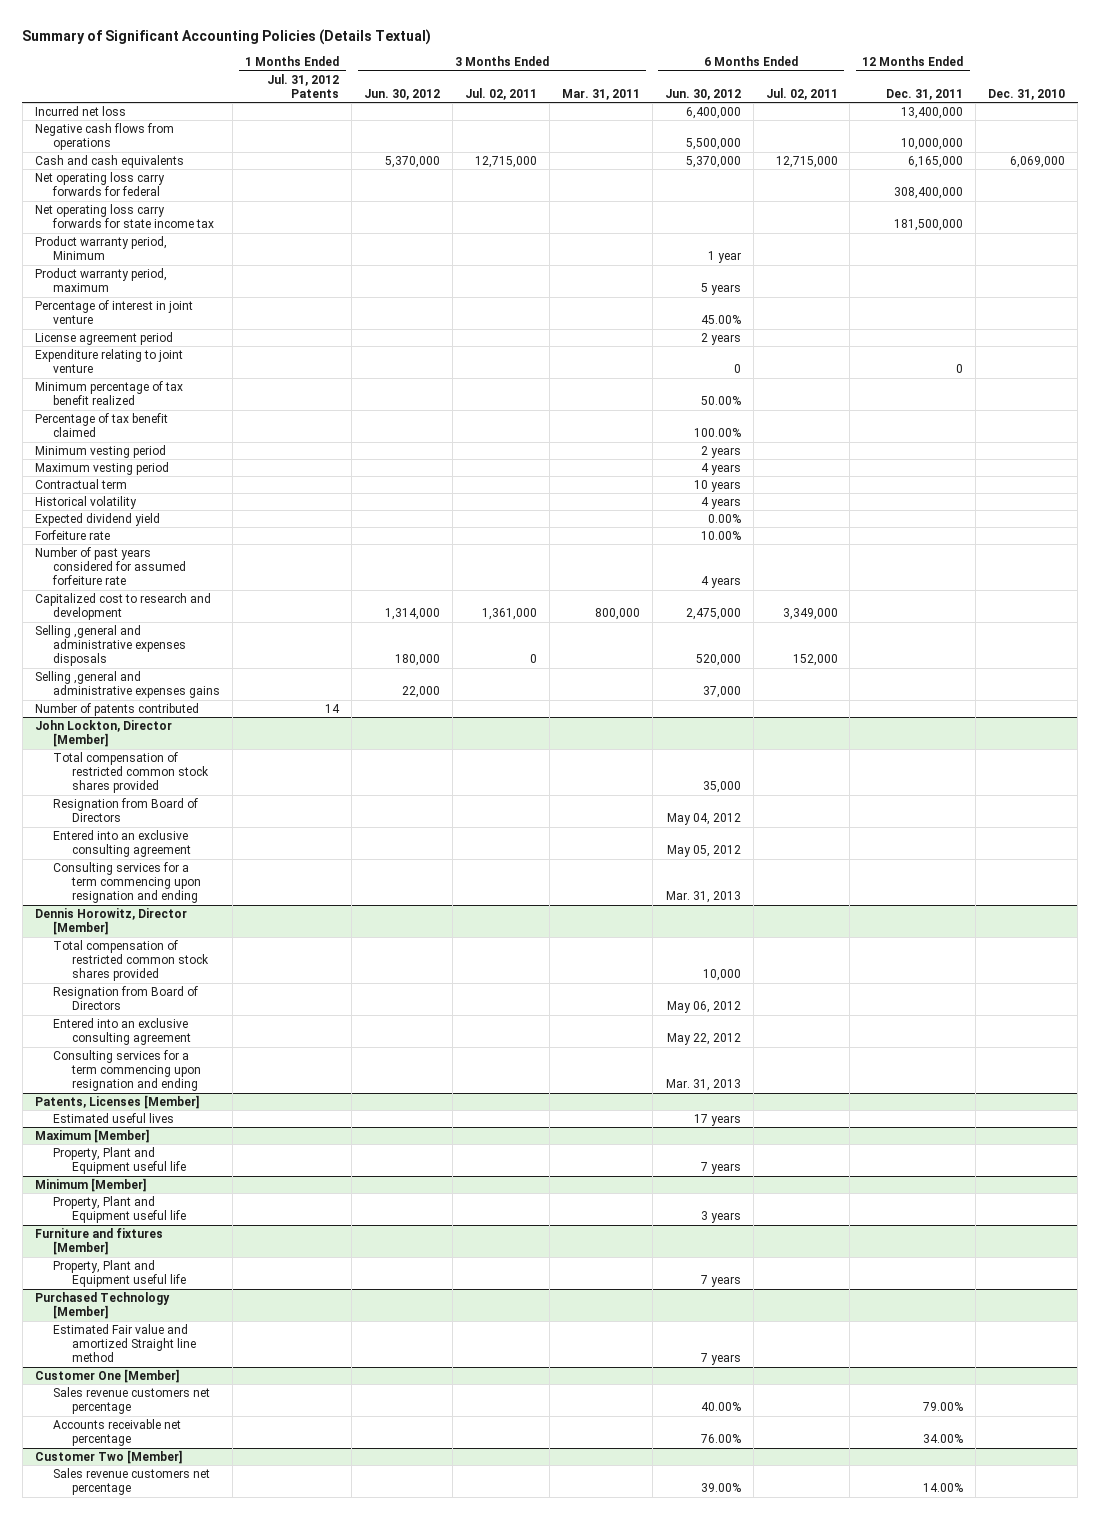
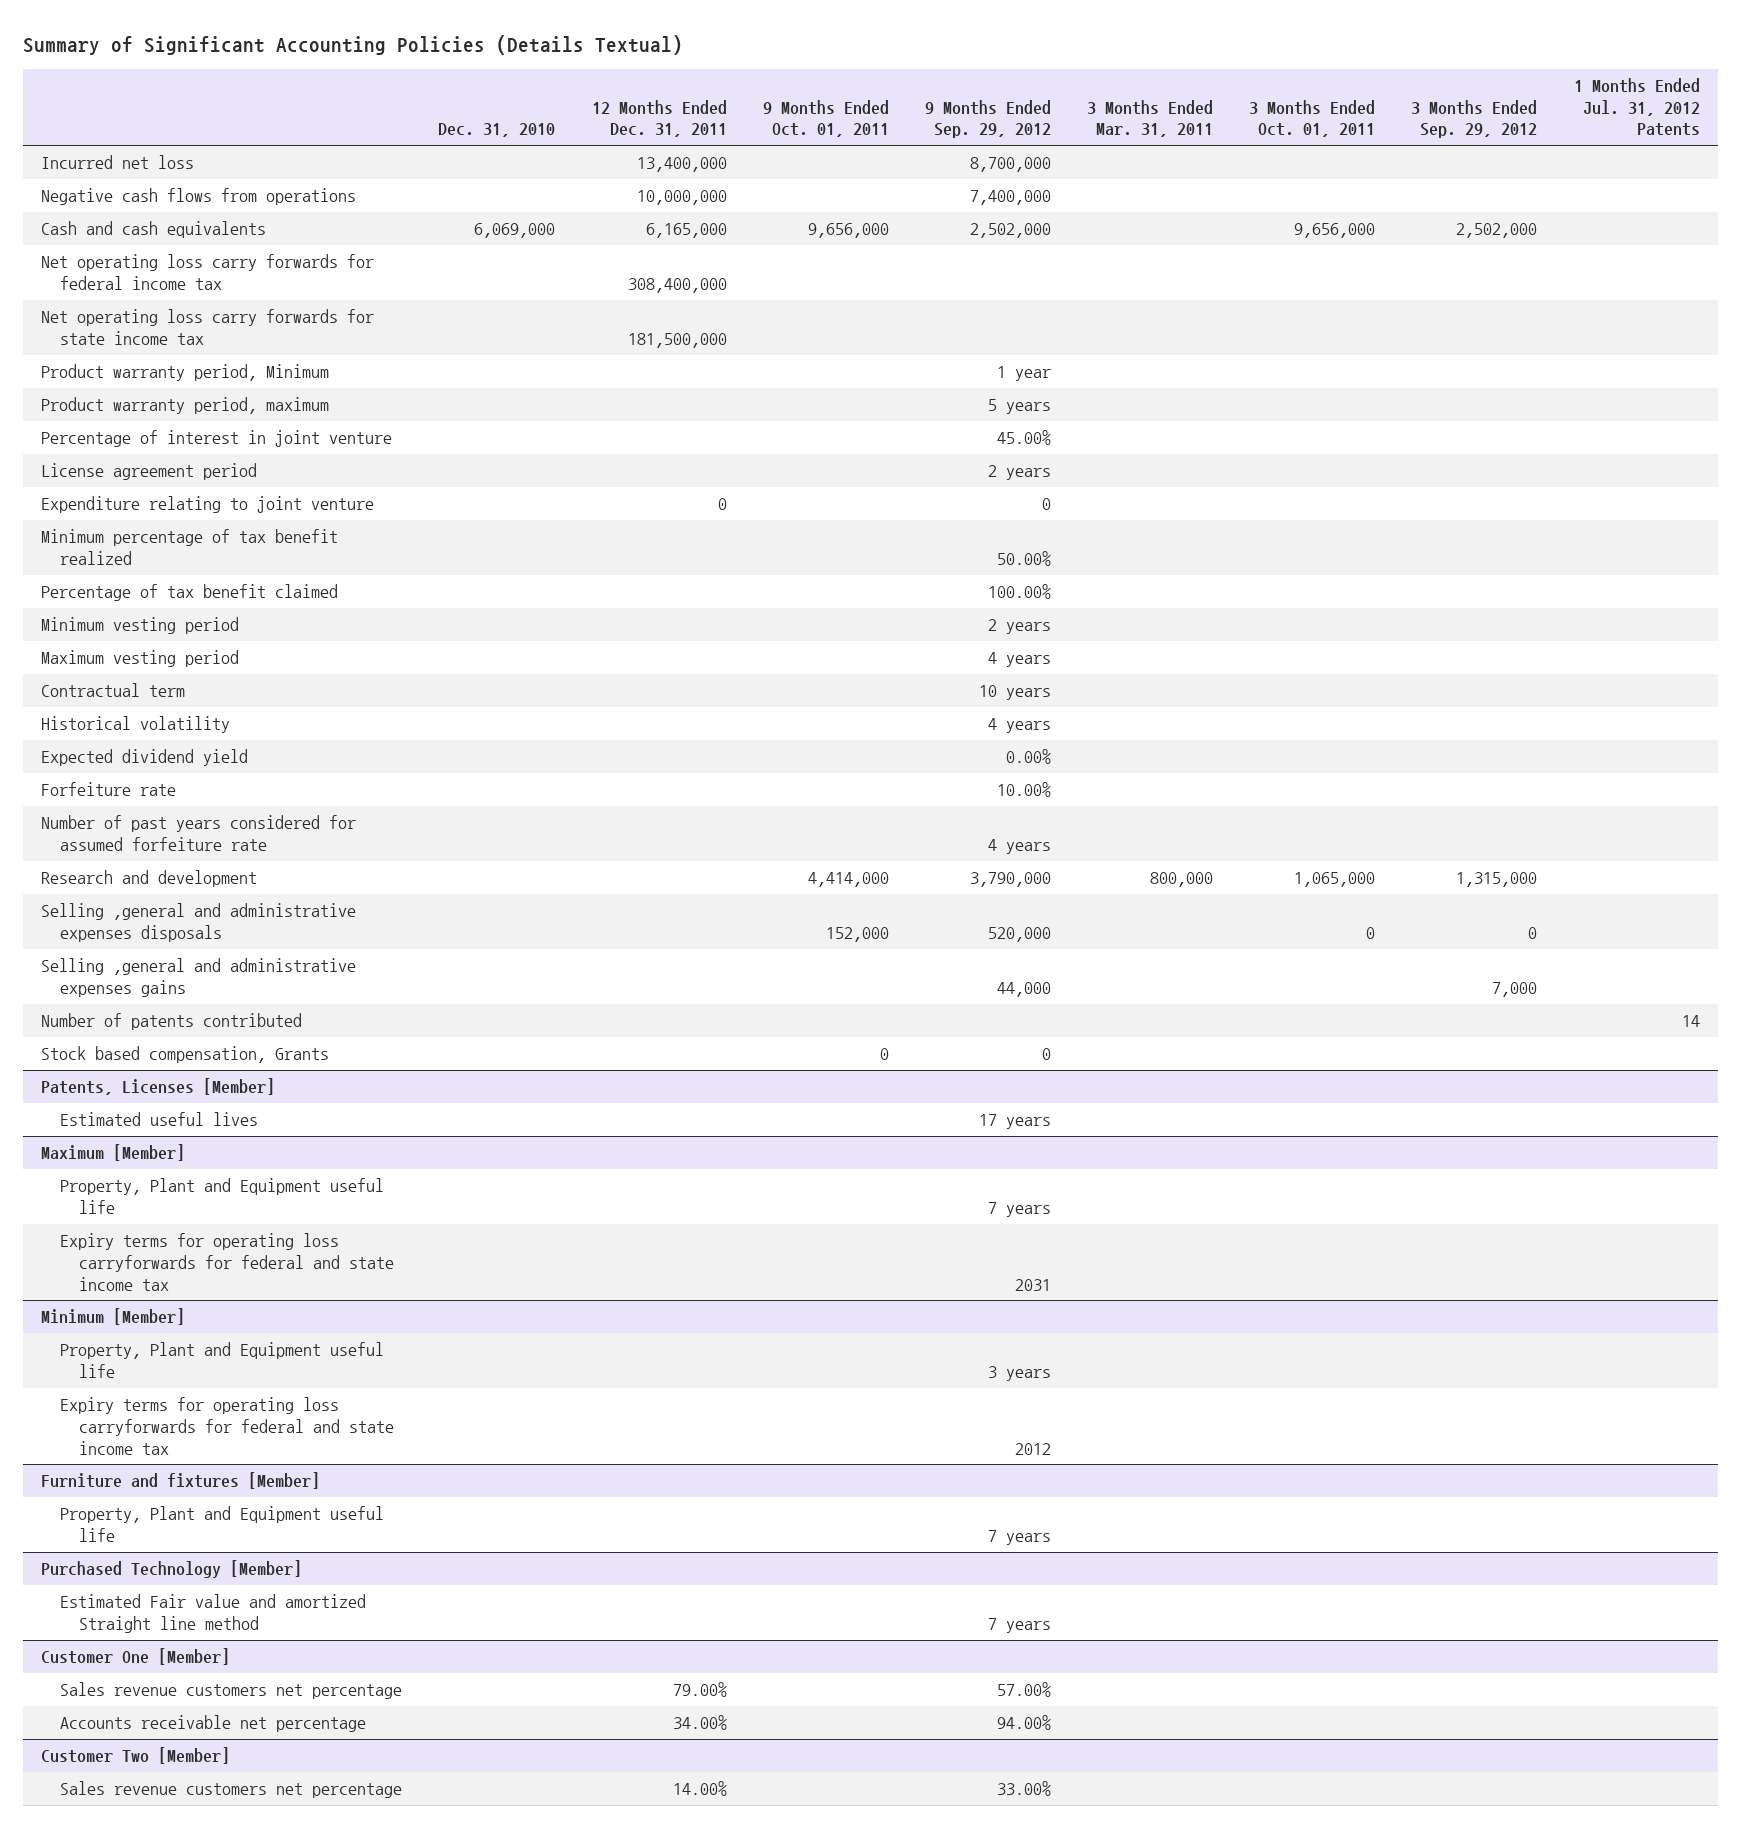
- | 1 Months Ended Jul. 31, 2012 Patents | 3 Months Ended Jun. 30, 2012 | 3 Months Ended Jul. 02, 2011 | 3 Months Ended Mar. 31, 2011 | 6 Months Ended Jun. 30, 2012 | 6 Months Ended Jul. 02, 2011 | 12 Months Ended Dec. 31, 2011 | Dec. 31, 2010
+ | Dec. 31, 2010 | 12 Months Ended Dec. 31, 2011 | 9 Months Ended Oct. 01, 2011 | 9 Months Ended Sep. 29, 2012 | 3 Months Ended Mar. 31, 2011 | 3 Months Ended Oct. 01, 2011 | 3 Months Ended Sep. 29, 2012 | 1 Months Ended Jul. 31, 2012 Patents
- Net operating loss carry forwards for federal | | | | | | | 308,400,000 |
+ Net operating loss carry forwards for federal income tax | | 308,400,000 | | | | | |
- Capitalized cost to research and development | | 1,314,000 | 1,361,000 | 800,000 | 2,475,000 | 3,349,000 | |
+ Research and development | | | 4,414,000 | 3,790,000 | 800,000 | 1,065,000 | 1,315,000 |
- John Lockton, Director [Member]
- Total compensation of restricted common stock shares provided | | | | | 35,000 | | |
- Resignation from Board of Directors | | | | | May 04, 2012 | | |
- Entered into an exclusive consulting agreement | | | | | May 05, 2012 | | |
- Consulting services for a term commencing upon resignation and ending | | | | | Mar. 31, 2013 | | |
- Dennis Horowitz, Director [Member]
- Total compensation of restricted common stock shares provided | | | | | 10,000 | | |
- Resignation from Board of Directors | | | | | May 06, 2012 | | |
- Entered into an exclusive consulting agreement | | | | | May 22, 2012 | | |
- Consulting services for a term commencing upon resignation and ending | | | | | Mar. 31, 2013 | | |
+ Stock based compensation, Grants | | | 0 | 0 | | | |
@ Maximum [Member]
+ Expiry terms for operating loss carryforwards for federal and state income tax | | | | 2031 | | | |
@ Minimum [Member]
+ Expiry terms for operating loss carryforwards for federal and state income tax | | | | 2012 | | | |

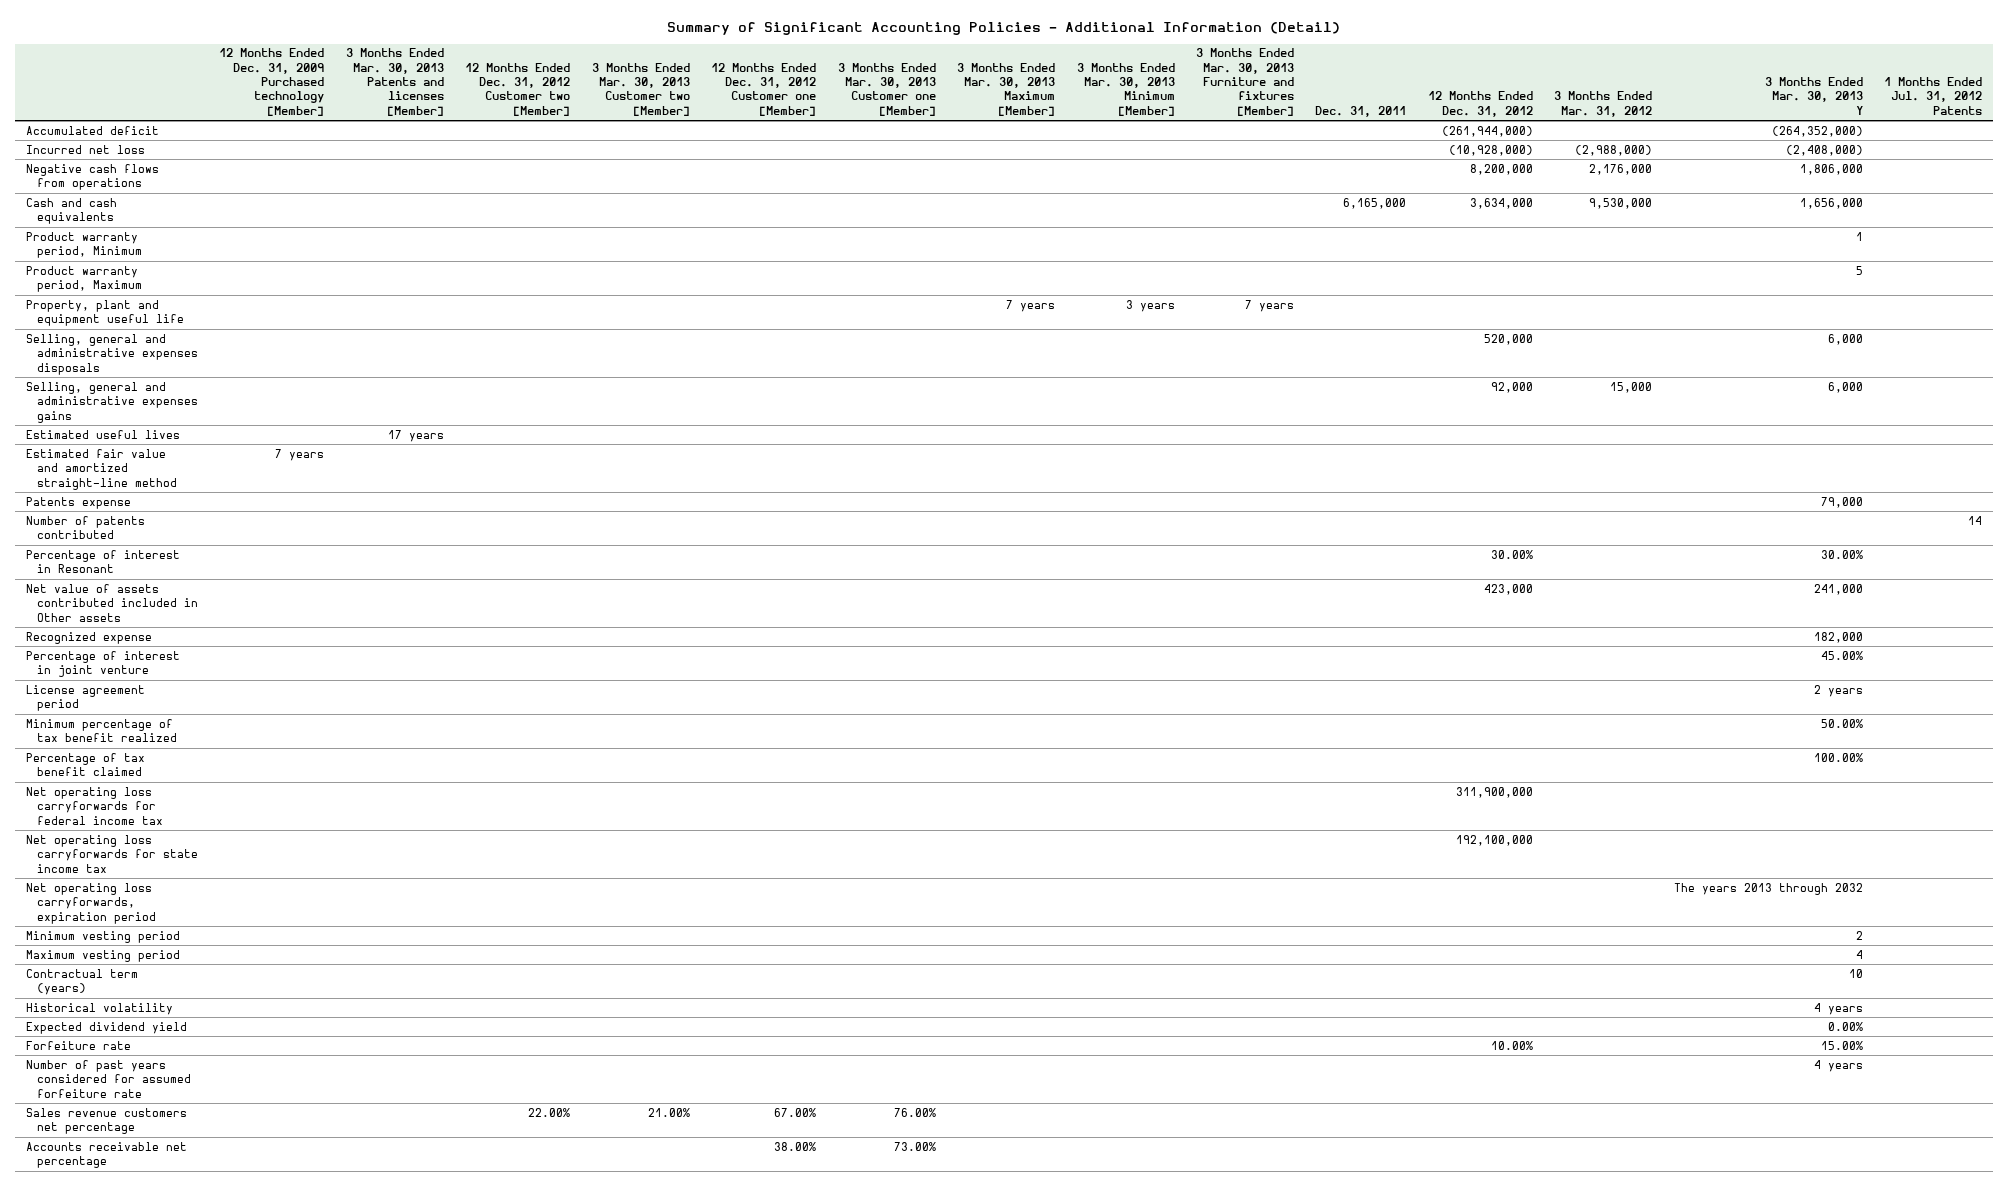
- Summary of Significant Accounting Policies (Details Textual)
+ Summary of Significant Accounting Policies - Additional Information (Detail)
- | Dec. 31, 2010 | 12 Months Ended Dec. 31, 2011 | 9 Months Ended Oct. 01, 2011 | 9 Months Ended Sep. 29, 2012 | 3 Months Ended Mar. 31, 2011 | 3 Months Ended Oct. 01, 2011 | 3 Months Ended Sep. 29, 2012 | 1 Months Ended Jul. 31, 2012 Patents
+ | 12 Months Ended Dec. 31, 2009 Purchased technology [Member] | 3 Months Ended Mar. 30, 2013 Patents and licenses [Member] | 12 Months Ended Dec. 31, 2012 Customer two [Member] | 3 Months Ended Mar. 30, 2013 Customer two [Member] | 12 Months Ended Dec. 31, 2012 Customer one [Member] | 3 Months Ended Mar. 30, 2013 Customer one [Member] | 3 Months Ended Mar. 30, 2013 Maximum [Member] | 3 Months Ended Mar. 30, 2013 Minimum [Member] | 3 Months Ended Mar. 30, 2013 Furniture and fixtures [Member] | Dec. 31, 2011 | 12 Months Ended Dec. 31, 2012 | 3 Months Ended Mar. 31, 2012 | 3 Months Ended Mar. 30, 2013 Y | 1 Months Ended Jul. 31, 2012 Patents
+ Accumulated deficit | | | | | | | | | | | (261,944,000) | | (264,352,000) |
- Net operating loss carry forwards for federal income tax | | 308,400,000 | | | | | |
- Net operating loss carry forwards for state income tax | | 181,500,000 | | | | | |
- Product warranty period, maximum | | | | 5 years | | | |
+ Product warranty period, Maximum | | | | | | | | | | | | | 5 |
+ Property, plant and equipment useful life | | | | | | | 7 years | 3 years | 7 years | | | | |
+ Selling, general and administrative expenses disposals | | | | | | | | | | | 520,000 | | 6,000 |
+ Selling, general and administrative expenses gains | | | | | | | | | | | 92,000 | 15,000 | 6,000 |
+ Estimated useful lives | | 17 years | | | | | | | | | | | |
+ Estimated fair value and amortized straight-line method | 7 years | | | | | | | | | | | | |
+ Patents expense | | | | | | | | | | | | | 79,000 |
moved up: Number of patents contributed | | | | | | | | | | | | | | 14
+ Percentage of interest in Resonant | | | | | | | | | | | 30.00% | | 30.00% |
+ Net value of assets contributed included in Other assets | | | | | | | | | | | 423,000 | | 241,000 |
+ Recognized expense | | | | | | | | | | | | | 182,000 |
- Expenditure relating to joint venture | | 0 | | 0 | | | |
+ Net operating loss carryforwards for federal income tax | | | | | | | | | | | 311,900,000 | | |
+ Net operating loss carryforwards for state income tax | | | | | | | | | | | 192,100,000 | | |
+ Net operating loss carryforwards, expiration period | | | | | | | | | | | | | The years 2013 through 2032 |
- Contractual term | | | | 10 years | | | |
+ Contractual term (years) | | | | | | | | | | | | | 10 |
- Research and development | | | 4,414,000 | 3,790,000 | 800,000 | 1,065,000 | 1,315,000 |
- Selling ,general and administrative expenses disposals | | | 152,000 | 520,000 | | 0 | 0 |
- Selling ,general and administrative expenses gains | | | | 44,000 | | | 7,000 |
- Stock based compensation, Grants | | | 0 | 0 | | | |
- Patents, Licenses [Member]
- Estimated useful lives | | | | 17 years | | | |
- Maximum [Member]
- Property, Plant and Equipment useful life | | | | 7 years | | | |
- Expiry terms for operating loss carryforwards for federal and state income tax | | | | 2031 | | | |
- Minimum [Member]
- Property, Plant and Equipment useful life | | | | 3 years | | | |
- Expiry terms for operating loss carryforwards for federal and state income tax | | | | 2012 | | | |
- Furniture and fixtures [Member]
- Property, Plant and Equipment useful life | | | | 7 years | | | |
- Purchased Technology [Member]
- Estimated Fair value and amortized Straight line method | | | | 7 years | | | |
- Customer One [Member]
- Sales revenue customers net percentage | | 79.00% | | 57.00% | | | |
- Accounts receivable net percentage | | 34.00% | | 94.00% | | | |
- Customer Two [Member]
- Sales revenue customers net percentage | | 14.00% | | 33.00% | | | |
+ Sales revenue customers net percentage | | | 22.00% | 21.00% | 67.00% | 76.00% | | | | | | | |
+ Accounts receivable net percentage | | | | | 38.00% | 73.00% | | | | | | | |

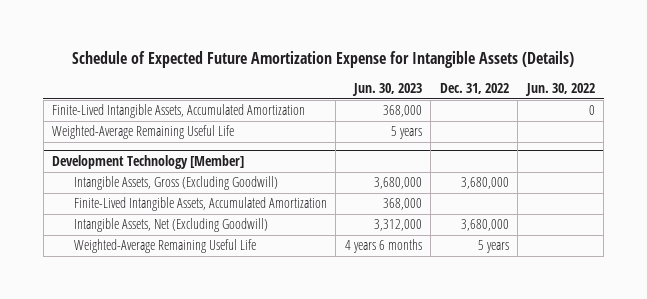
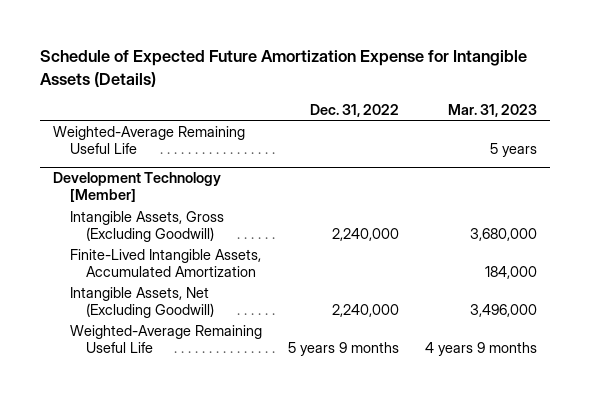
- | Jun. 30, 2023 | Dec. 31, 2022 | Jun. 30, 2022
+ | Dec. 31, 2022 | Mar. 31, 2023
- Finite-Lived Intangible Assets, Accumulated Amortization | 368,000 | | 0
@ Development Technology [Member]
- Intangible Assets, Gross (Excluding Goodwill) | 3,680,000 | 3,680,000 |
+ Intangible Assets, Gross (Excluding Goodwill) | 2,240,000 | 3,680,000
- Intangible Assets, Net (Excluding Goodwill) | 3,312,000 | 3,680,000 |
- Weighted-Average Remaining Useful Life | 4 years 6 months | 5 years |
+ Intangible Assets, Net (Excluding Goodwill) | 2,240,000 | 3,496,000
+ Weighted-Average Remaining Useful Life | 5 years 9 months | 4 years 9 months

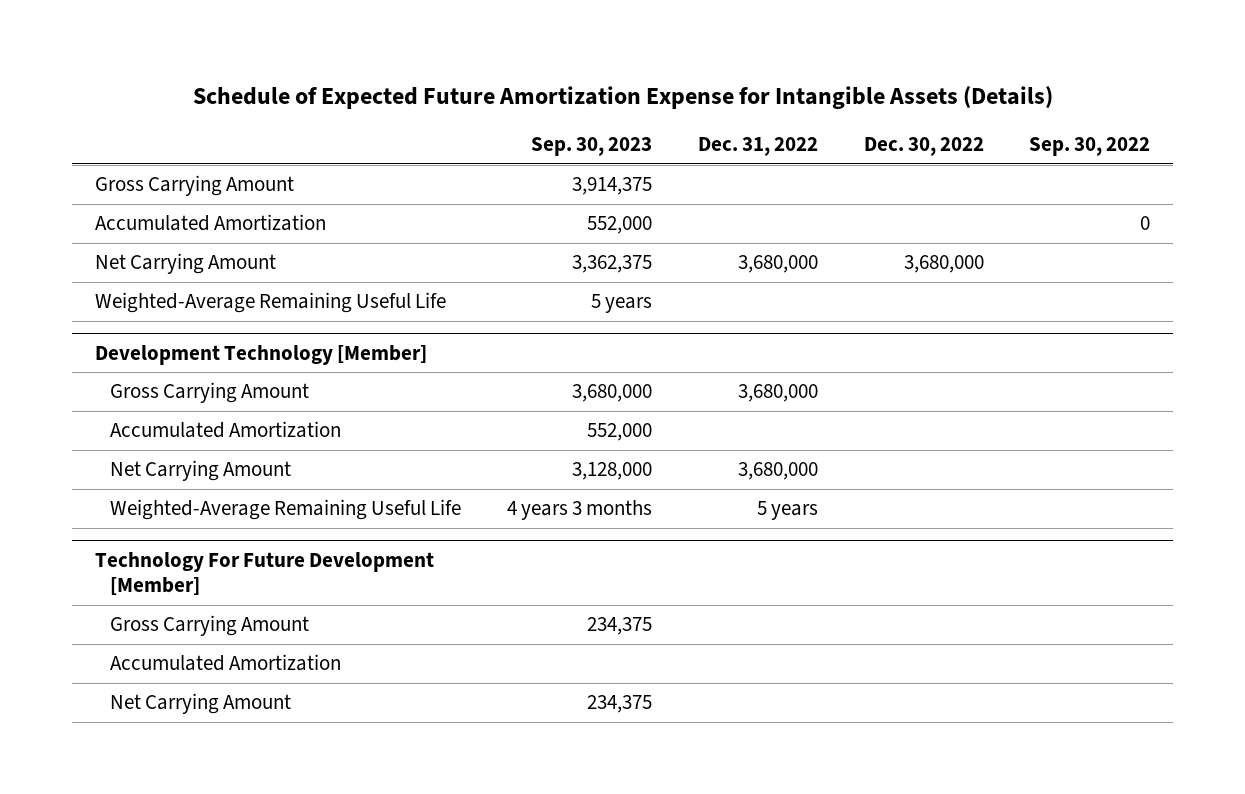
- | Dec. 31, 2022 | Mar. 31, 2023
+ | Sep. 30, 2023 | Dec. 31, 2022 | Dec. 30, 2022 | Sep. 30, 2022
+ Gross Carrying Amount | 3,914,375 | | |
+ Accumulated Amortization | 552,000 | | | 0
+ Net Carrying Amount | 3,362,375 | 3,680,000 | 3,680,000 |
@ Development Technology [Member]
- Intangible Assets, Gross (Excluding Goodwill) | 2,240,000 | 3,680,000
- Finite-Lived Intangible Assets, Accumulated Amortization | | 184,000
- Intangible Assets, Net (Excluding Goodwill) | 2,240,000 | 3,496,000
- Weighted-Average Remaining Useful Life | 5 years 9 months | 4 years 9 months
+ Gross Carrying Amount | 3,680,000 | 3,680,000 | |
+ Accumulated Amortization | 552,000 | | |
+ Net Carrying Amount | 3,128,000 | 3,680,000 | |
+ Weighted-Average Remaining Useful Life | 4 years 3 months | 5 years | |
+ Technology For Future Development [Member]
+ Gross Carrying Amount | 234,375 | | |
+ Accumulated Amortization
+ Net Carrying Amount | 234,375 | | |

